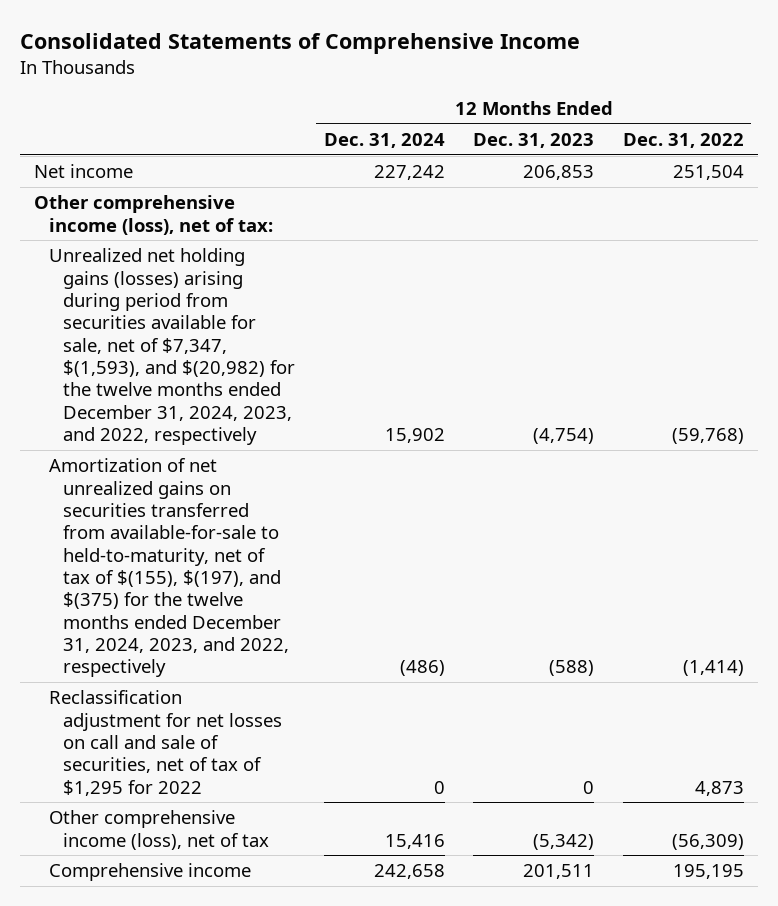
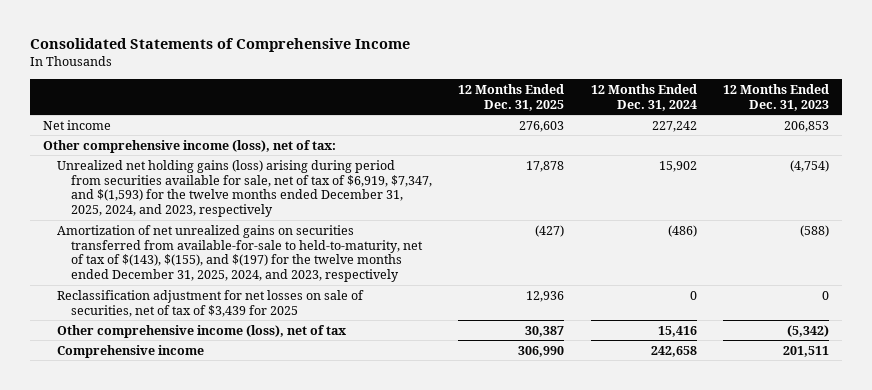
- | 12 Months Ended Dec. 31, 2024 | 12 Months Ended Dec. 31, 2023 | 12 Months Ended Dec. 31, 2022
+ | 12 Months Ended Dec. 31, 2025 | 12 Months Ended Dec. 31, 2024 | 12 Months Ended Dec. 31, 2023
- Unrealized net holding gains (losses) arising during period from securities available for sale, net of $7,347, $(1,593), and $(20,982) for the twelve months ended December 31, 2024, 2023, and 2022, respectively | 15,902 | (4,754) | (59,768)
- Amortization of net unrealized gains on securities transferred from available-for-sale to held-to-maturity, net of tax of $(155), $(197), and $(375) for the twelve months ended December 31, 2024, 2023, and 2022, respectively | (486) | (588) | (1,414)
- Reclassification adjustment for net losses on call and sale of securities, net of tax of $1,295 for 2022 | 0 | 0 | 4,873
+ Unrealized net holding gains (loss) arising during period from securities available for sale, net of tax of $6,919, $7,347, and $(1,593) for the twelve months ended December 31, 2025, 2024, and 2023, respectively | 17,878 | 15,902 | (4,754)
+ Amortization of net unrealized gains on securities transferred from available-for-sale to held-to-maturity, net of tax of $(143), $(155), and $(197) for the twelve months ended December 31, 2025, 2024, and 2023, respectively | (427) | (486) | (588)
+ Reclassification adjustment for net losses on sale of securities, net of tax of $3,439 for 2025 | 12,936 | 0 | 0

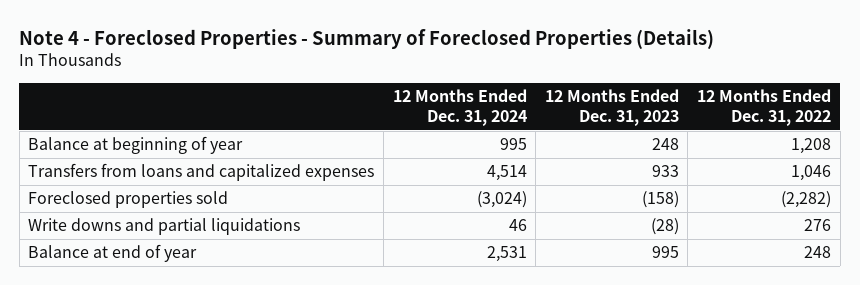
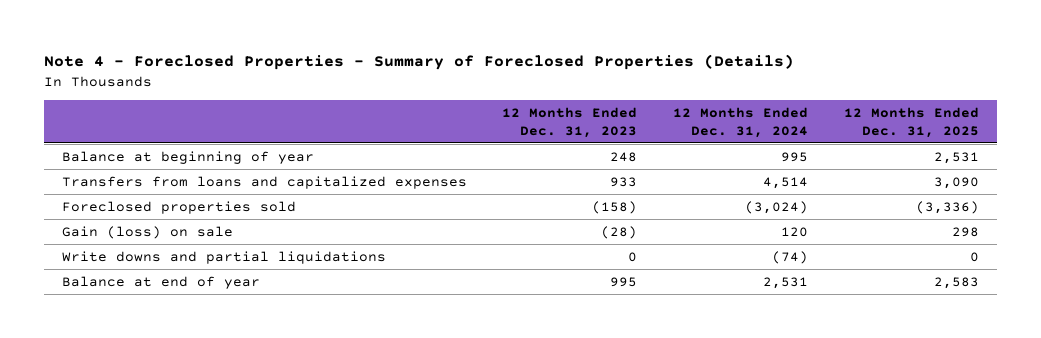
- | 12 Months Ended Dec. 31, 2024 | 12 Months Ended Dec. 31, 2023 | 12 Months Ended Dec. 31, 2022
+ | 12 Months Ended Dec. 31, 2023 | 12 Months Ended Dec. 31, 2024 | 12 Months Ended Dec. 31, 2025
- Write downs and partial liquidations | 46 | (28) | 276
+ Gain (loss) on sale | (28) | 120 | 298
+ Write downs and partial liquidations | 0 | (74) | 0

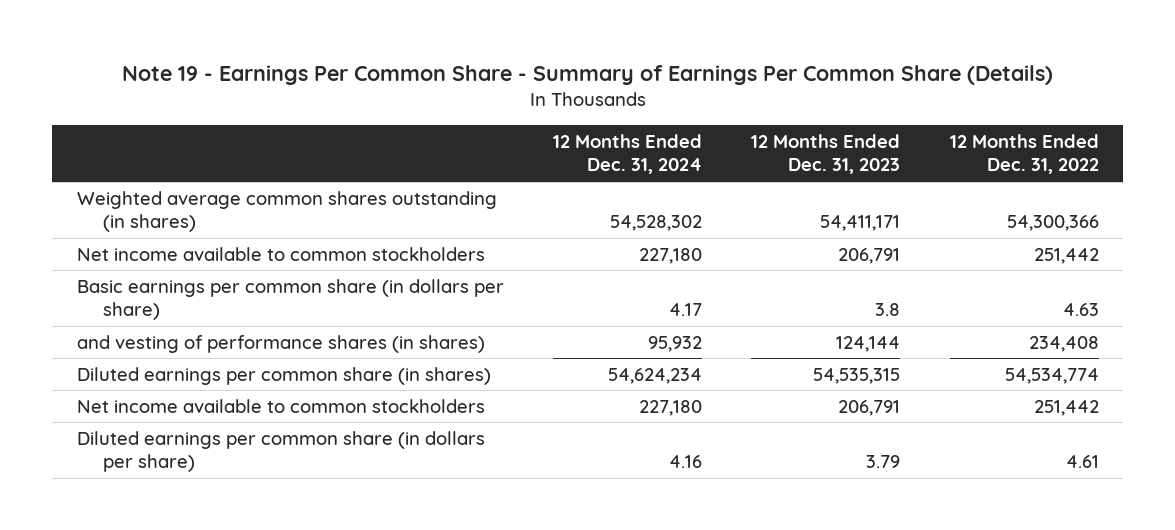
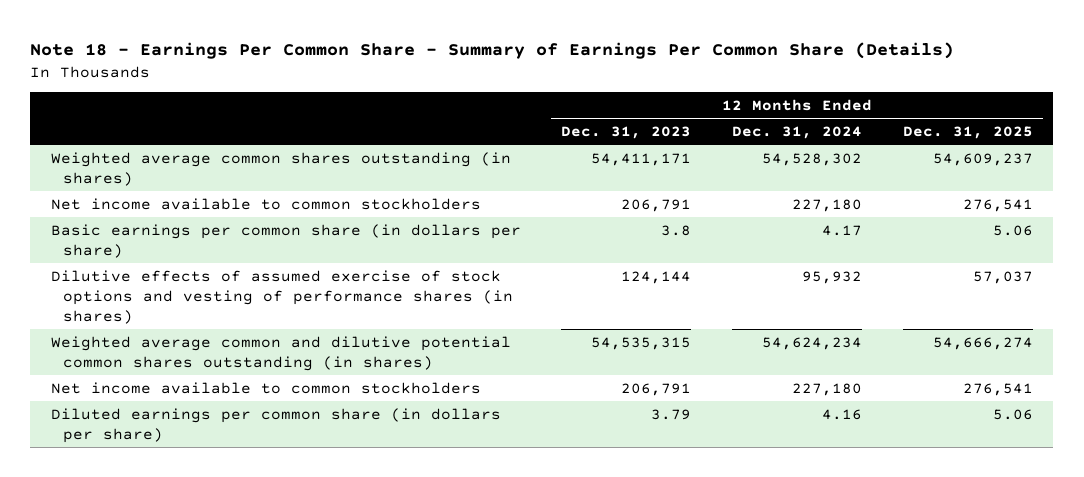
- Note 19 - Earnings Per Common Share - Summary of Earnings Per Common Share (Details)
+ Note 18 - Earnings Per Common Share - Summary of Earnings Per Common Share (Details)
- | 12 Months Ended Dec. 31, 2024 | 12 Months Ended Dec. 31, 2023 | 12 Months Ended Dec. 31, 2022
+ | 12 Months Ended Dec. 31, 2023 | 12 Months Ended Dec. 31, 2024 | 12 Months Ended Dec. 31, 2025
- and vesting of performance shares (in shares) | 95,932 | 124,144 | 234,408
- Diluted earnings per common share (in shares) | 54,624,234 | 54,535,315 | 54,534,774
+ Dilutive effects of assumed exercise of stock options and vesting of performance shares (in shares) | 124,144 | 95,932 | 57,037
+ Weighted average common and dilutive potential common shares outstanding (in shares) | 54,535,315 | 54,624,234 | 54,666,274

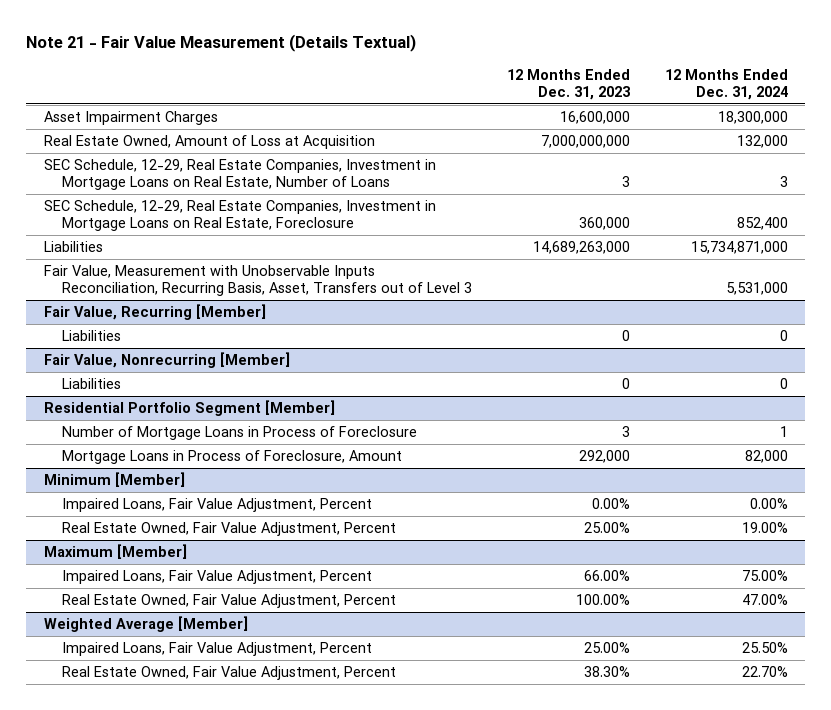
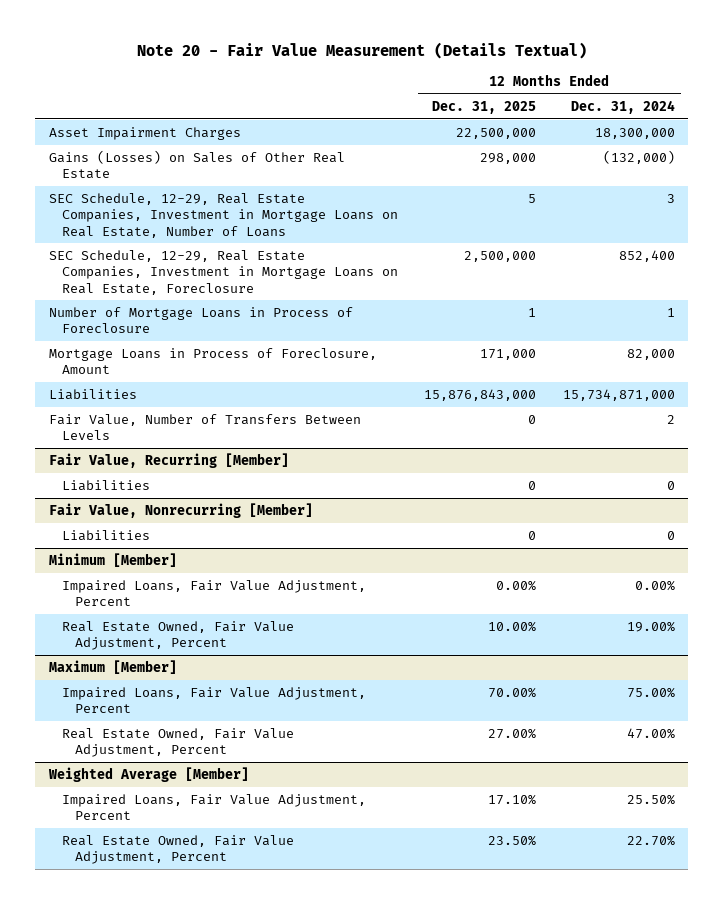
- Note 21 - Fair Value Measurement (Details Textual)
+ Note 20 - Fair Value Measurement (Details Textual)
- | 12 Months Ended Dec. 31, 2023 | 12 Months Ended Dec. 31, 2024
+ | 12 Months Ended Dec. 31, 2025 | 12 Months Ended Dec. 31, 2024
- Real Estate Owned, Amount of Loss at Acquisition | 7,000,000,000 | 132,000
+ Gains (Losses) on Sales of Other Real Estate | 298,000 | (132,000)
+ Number of Mortgage Loans in Process of Foreclosure | 1 | 1
+ Mortgage Loans in Process of Foreclosure, Amount | 171,000 | 82,000
- Fair Value, Measurement with Unobservable Inputs Reconciliation, Recurring Basis, Asset, Transfers out of Level 3 | | 5,531,000
+ Fair Value, Number of Transfers Between Levels | 0 | 2
- Residential Portfolio Segment [Member]
- Number of Mortgage Loans in Process of Foreclosure | 3 | 1
- Mortgage Loans in Process of Foreclosure, Amount | 292,000 | 82,000

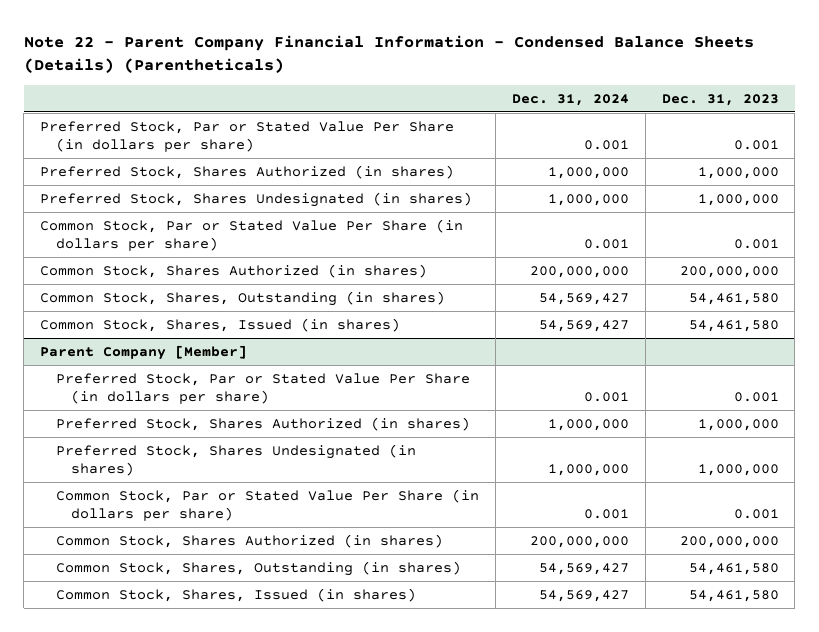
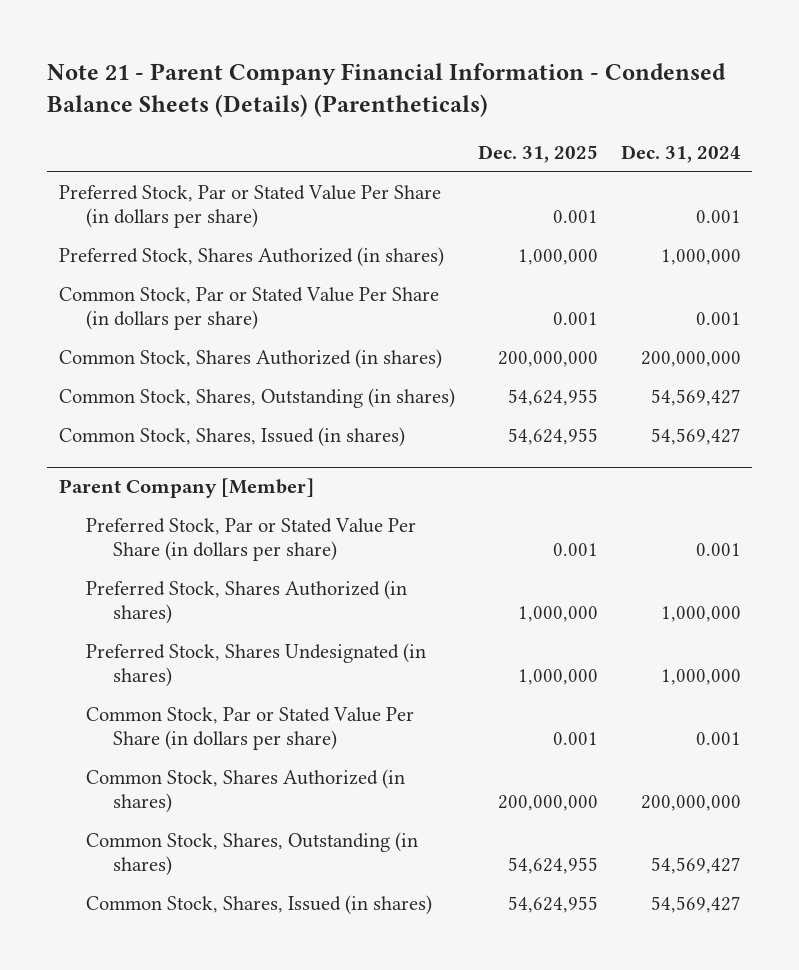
- Note 22 - Parent Company Financial Information - Condensed Balance Sheets (Details) (Parentheticals)
+ Note 21 - Parent Company Financial Information - Condensed Balance Sheets (Details) (Parentheticals)
- | Dec. 31, 2024 | Dec. 31, 2023
+ | Dec. 31, 2025 | Dec. 31, 2024
- Preferred Stock, Shares Undesignated (in shares) | 1,000,000 | 1,000,000

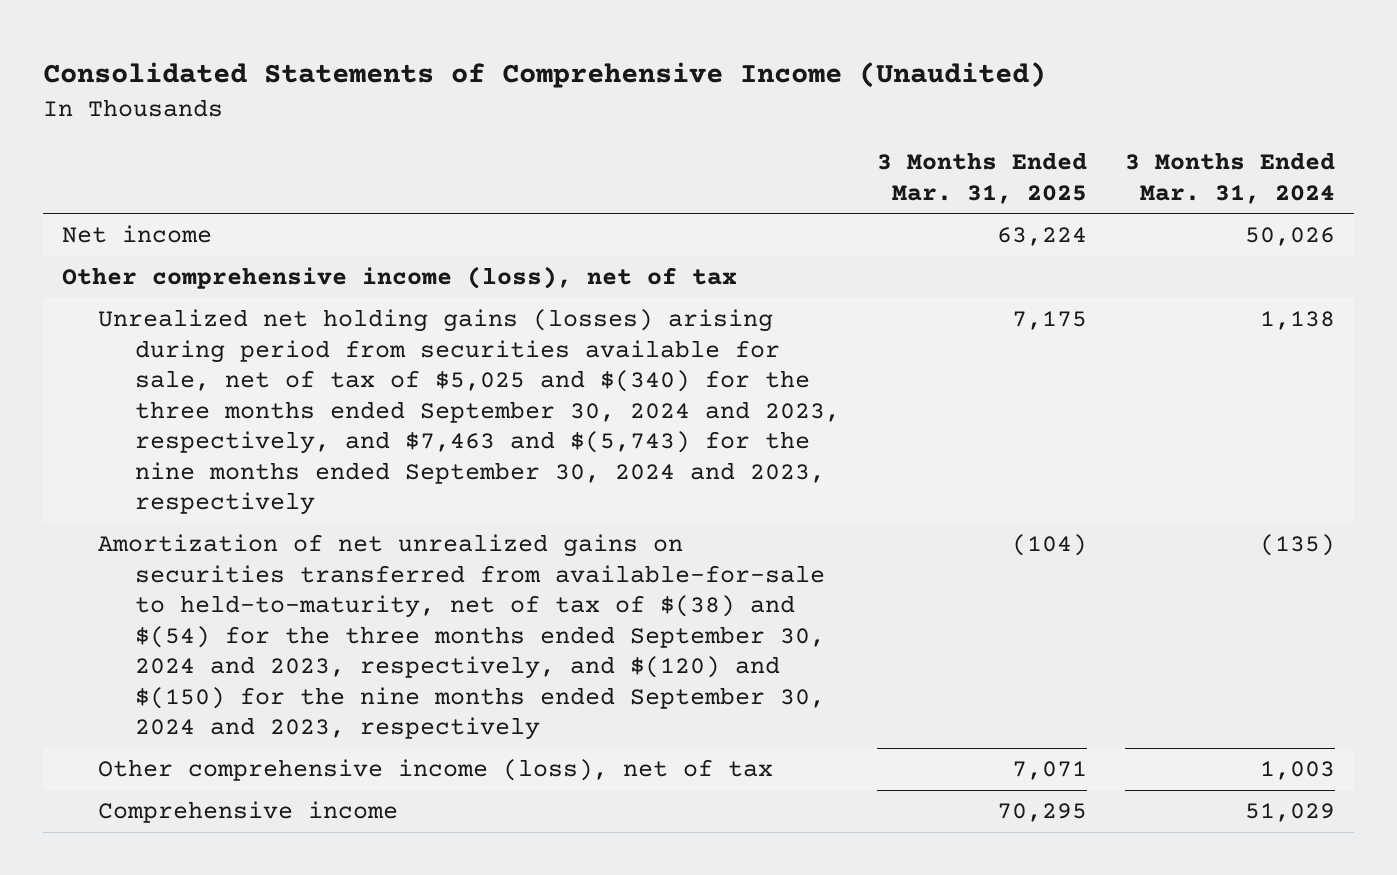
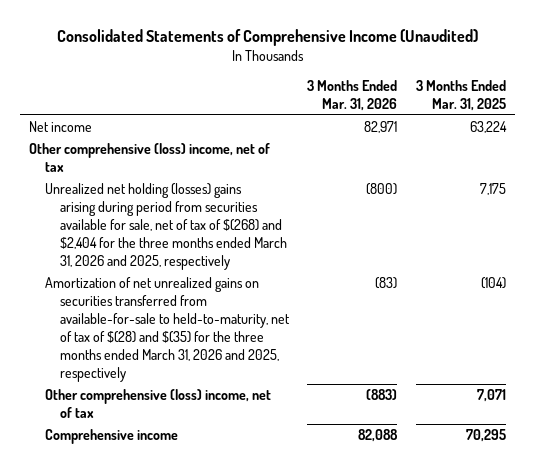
- | 3 Months Ended Mar. 31, 2025 | 3 Months Ended Mar. 31, 2024
+ | 3 Months Ended Mar. 31, 2026 | 3 Months Ended Mar. 31, 2025
- Other comprehensive income (loss), net of tax
- Unrealized net holding gains (losses) arising during period from securities available for sale, net of tax of $5,025 and $(340) for the three months ended September 30, 2024 and 2023, respectively, and $7,463 and $(5,743) for the nine months ended September 30, 2024 and 2023, respectively | 7,175 | 1,138
- Amortization of net unrealized gains on securities transferred from available-for-sale to held-to-maturity, net of tax of $(38) and $(54) for the three months ended September 30, 2024 and 2023, respectively, and $(120) and $(150) for the nine months ended September 30, 2024 and 2023, respectively | (104) | (135)
- Other comprehensive income (loss), net of tax | 7,071 | 1,003
+ Other comprehensive (loss) income, net of tax
+ Unrealized net holding (losses) gains arising during period from securities available for sale, net of tax of $(268) and $2,404 for the three months ended March 31, 2026 and 2025, respectively | (800) | 7,175
+ Amortization of net unrealized gains on securities transferred from available-for-sale to held-to-maturity, net of tax of $(28) and $(35) for the three months ended March 31, 2026 and 2025, respectively | (83) | (104)
+ Other comprehensive (loss) income, net of tax | (883) | 7,071

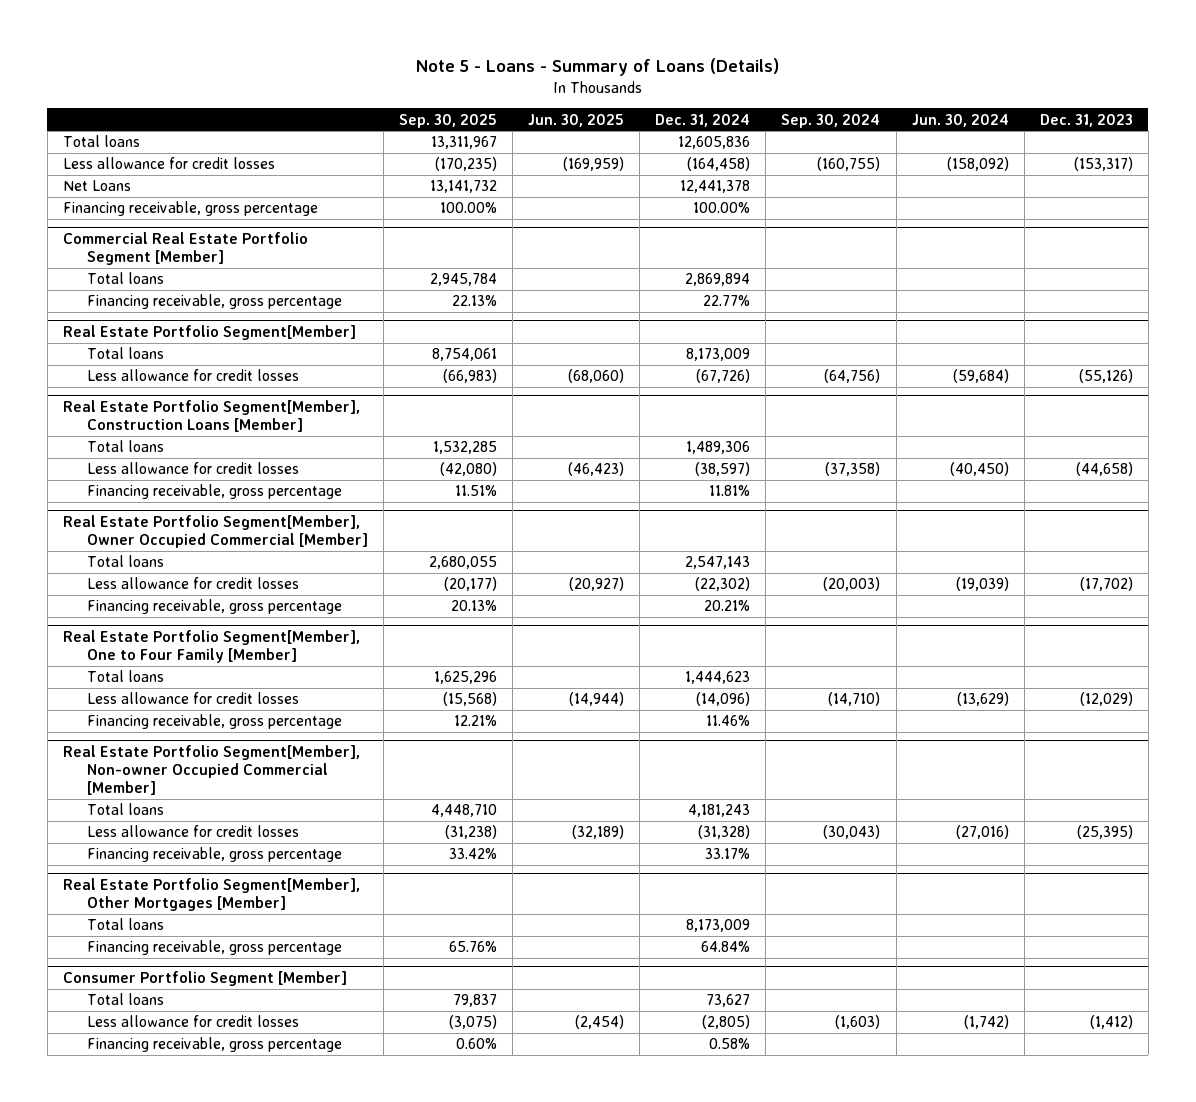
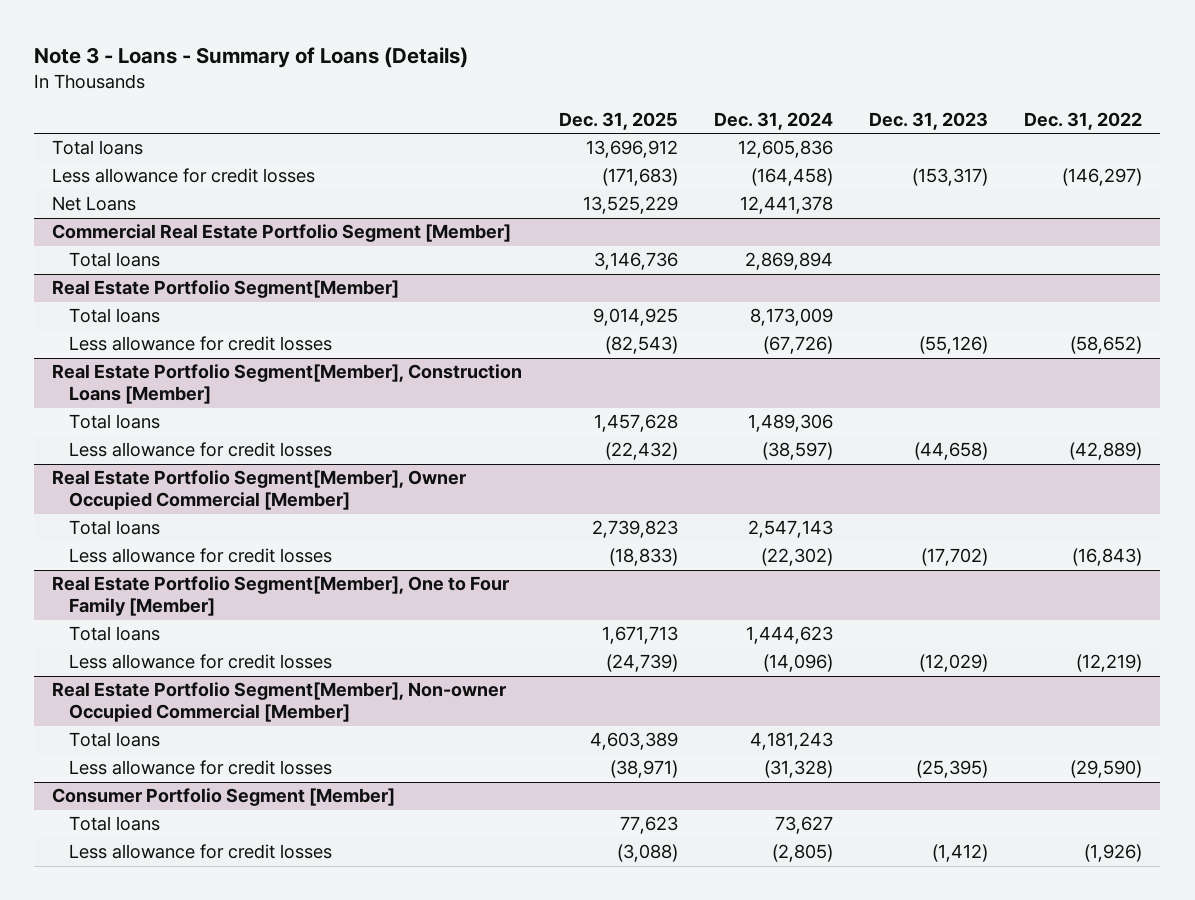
- Note 5 - Loans - Summary of Loans (Details)
+ Note 3 - Loans - Summary of Loans (Details)
- | Sep. 30, 2025 | Jun. 30, 2025 | Dec. 31, 2024 | Sep. 30, 2024 | Jun. 30, 2024 | Dec. 31, 2023
+ | Dec. 31, 2025 | Dec. 31, 2024 | Dec. 31, 2023 | Dec. 31, 2022
- Financing receivable, gross percentage | 100.00% | | 100.00% | | |
@ Commercial Real Estate Portfolio Segment [Member]
- Financing receivable, gross percentage | 22.13% | | 22.77% | | |
@ Real Estate Portfolio Segment[Member], Construction Loans [Member]
- Financing receivable, gross percentage | 11.51% | | 11.81% | | |
@ Real Estate Portfolio Segment[Member], Owner Occupied Commercial [Member]
- Financing receivable, gross percentage | 20.13% | | 20.21% | | |
@ Real Estate Portfolio Segment[Member], One to Four Family [Member]
- Financing receivable, gross percentage | 12.21% | | 11.46% | | |
@ Real Estate Portfolio Segment[Member], Non-owner Occupied Commercial [Member]
- Financing receivable, gross percentage | 33.42% | | 33.17% | | |
- Real Estate Portfolio Segment[Member], Other Mortgages [Member]
- Total loans | | | 8,173,009 | | |
- Financing receivable, gross percentage | 65.76% | | 64.84% | | |
@ Consumer Portfolio Segment [Member]
- Financing receivable, gross percentage | 0.60% | | 0.58% | | |

